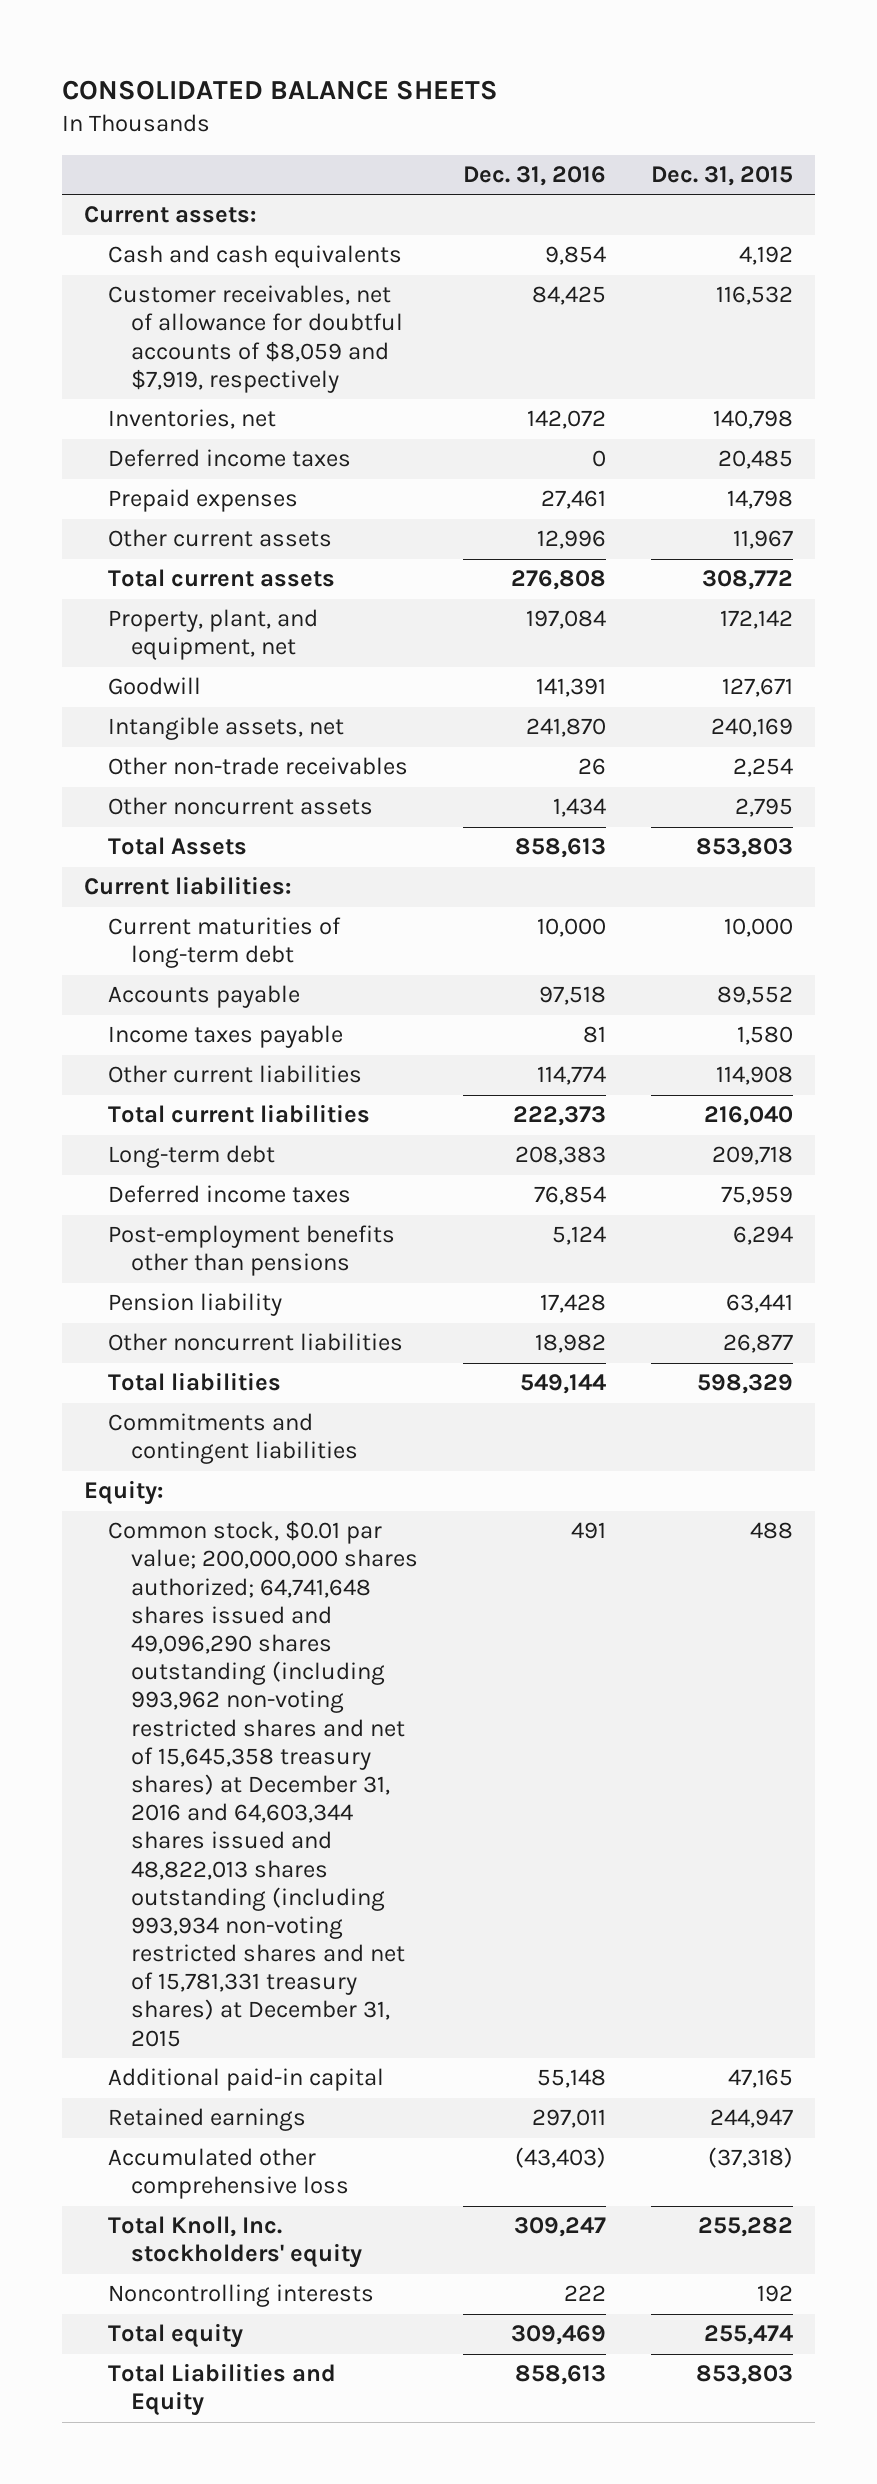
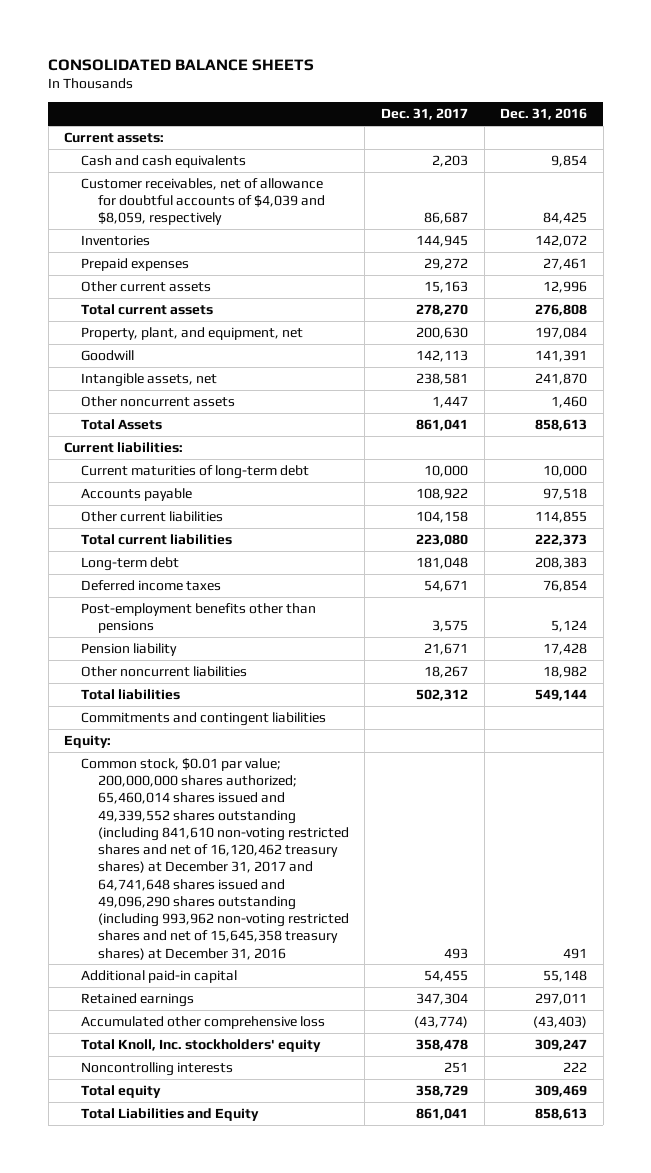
- | Dec. 31, 2016 | Dec. 31, 2015
+ | Dec. 31, 2017 | Dec. 31, 2016
- Customer receivables, net of allowance for doubtful accounts of $8,059 and $7,919, respectively | 84,425 | 116,532
- Inventories, net | 142,072 | 140,798
- Deferred income taxes | 0 | 20,485
+ Customer receivables, net of allowance for doubtful accounts of $4,039 and $8,059, respectively | 86,687 | 84,425
+ Inventories | 144,945 | 142,072
- Other non-trade receivables | 26 | 2,254
- Other noncurrent assets | 1,434 | 2,795
+ Other noncurrent assets | 1,447 | 1,460
- Income taxes payable | 81 | 1,580
- Other current liabilities | 114,774 | 114,908
+ Other current liabilities | 104,158 | 114,855
- Common stock, $0.01 par value; 200,000,000 shares authorized; 64,741,648 shares issued and 49,096,290 shares outstanding (including 993,962 non-voting restricted shares and net of 15,645,358 treasury shares) at December 31, 2016 and 64,603,344 shares issued and 48,822,013 shares outstanding (including 993,934 non-voting restricted shares and net of 15,781,331 treasury shares) at December 31, 2015 | 491 | 488
+ Common stock, $0.01 par value; 200,000,000 shares authorized; 65,460,014 shares issued and 49,339,552 shares outstanding (including 841,610 non-voting restricted shares and net of 16,120,462 treasury shares) at December 31, 2017 and 64,741,648 shares issued and 49,096,290 shares outstanding (including 993,962 non-voting restricted shares and net of 15,645,358 treasury shares) at December 31, 2016 | 493 | 491

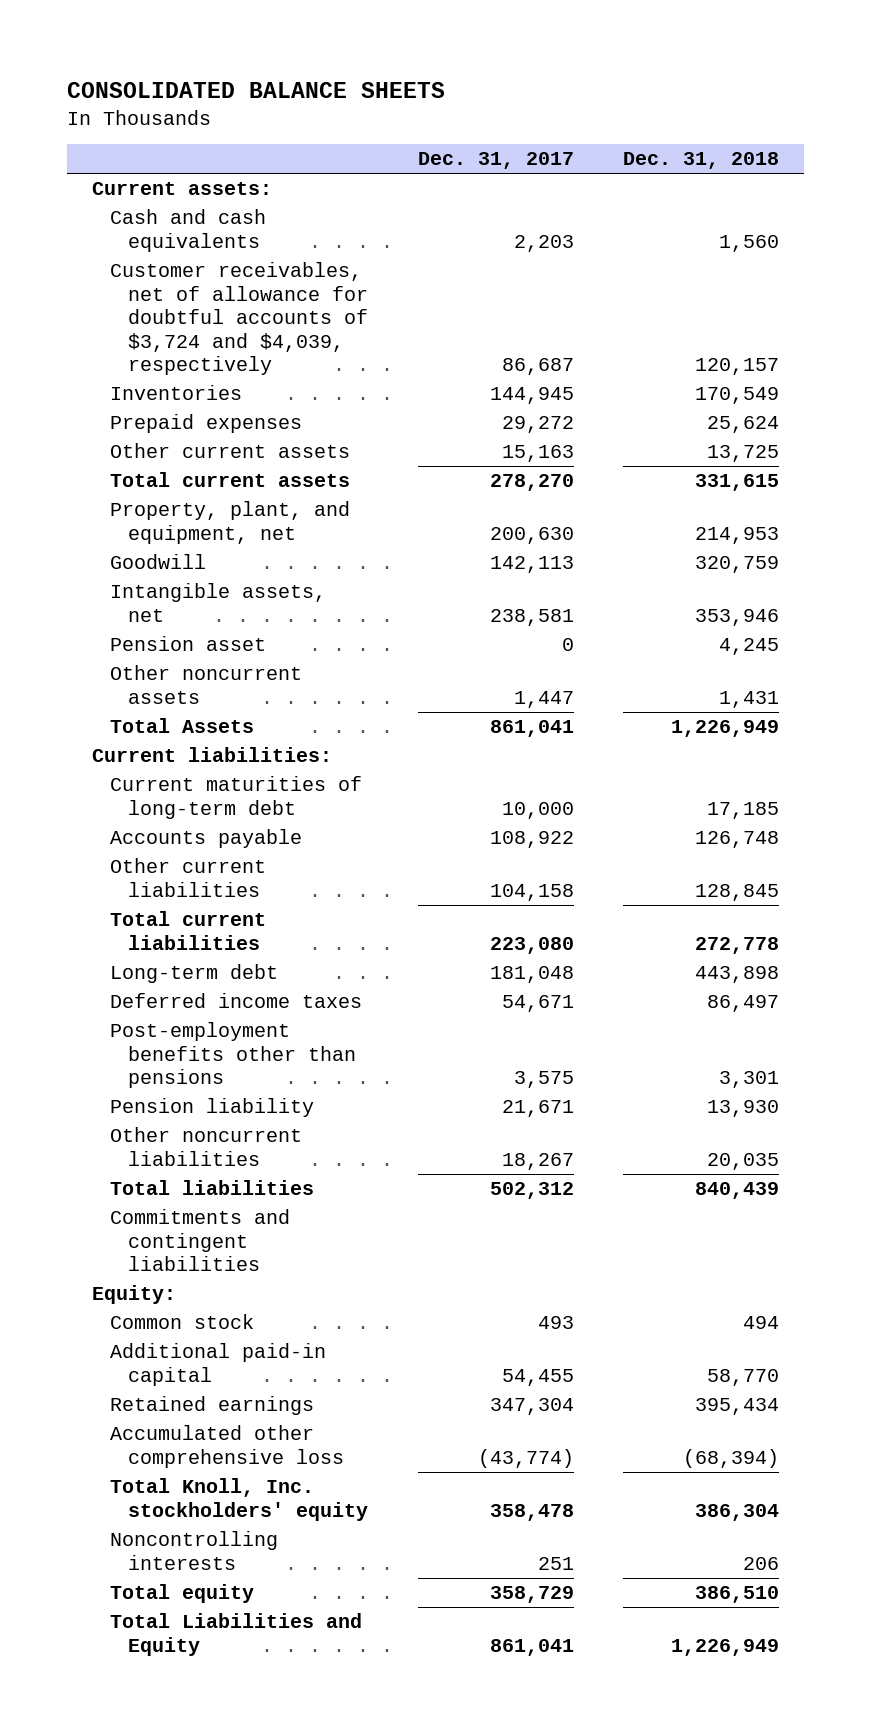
- | Dec. 31, 2017 | Dec. 31, 2016
+ | Dec. 31, 2017 | Dec. 31, 2018
- Customer receivables, net of allowance for doubtful accounts of $4,039 and $8,059, respectively | 86,687 | 84,425
+ Customer receivables, net of allowance for doubtful accounts of $3,724 and $4,039, respectively | 86,687 | 120,157
+ Pension asset | 0 | 4,245
- Common stock, $0.01 par value; 200,000,000 shares authorized; 65,460,014 shares issued and 49,339,552 shares outstanding (including 841,610 non-voting restricted shares and net of 16,120,462 treasury shares) at December 31, 2017 and 64,741,648 shares issued and 49,096,290 shares outstanding (including 993,962 non-voting restricted shares and net of 15,645,358 treasury shares) at December 31, 2016 | 493 | 491
+ Common stock | 493 | 494

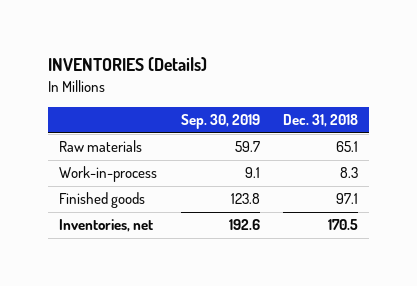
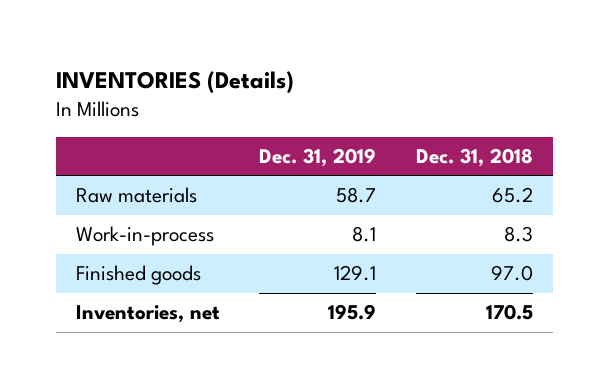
- | Sep. 30, 2019 | Dec. 31, 2018
+ | Dec. 31, 2019 | Dec. 31, 2018
- Raw materials | 59.7 | 65.1
+ Raw materials | 58.7 | 65.2
- Finished goods | 123.8 | 97.1
+ Finished goods | 129.1 | 97.0

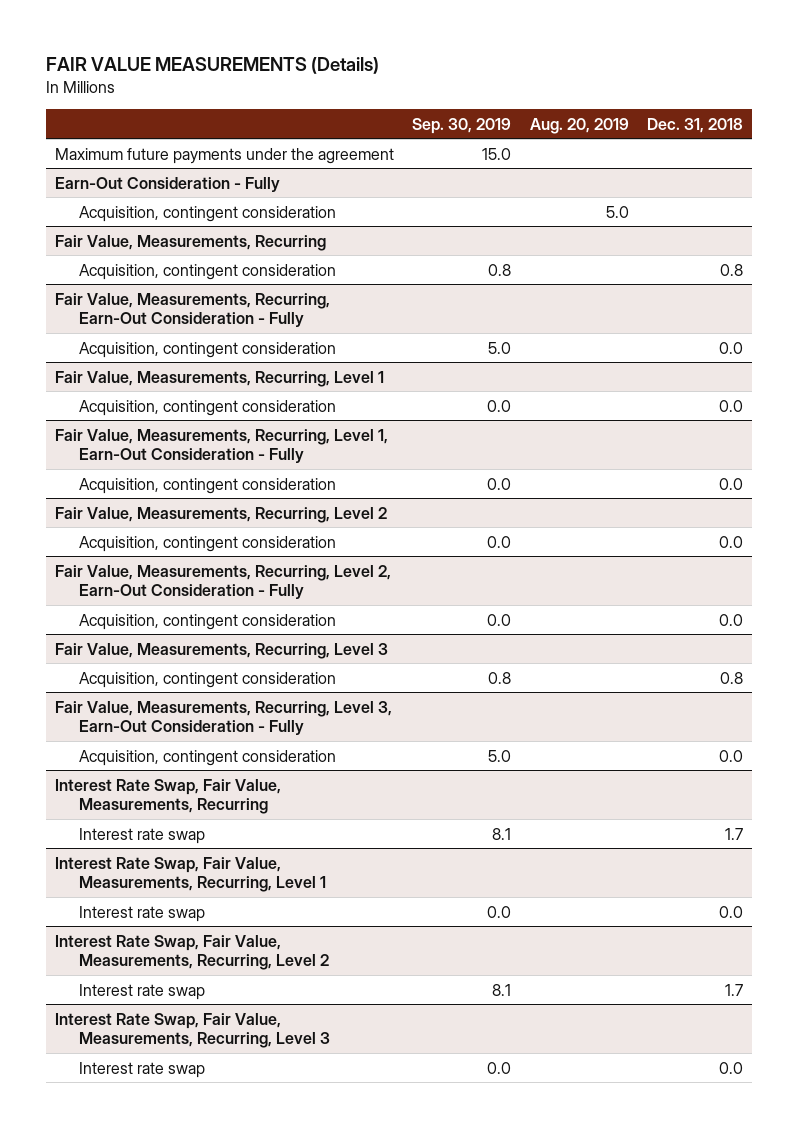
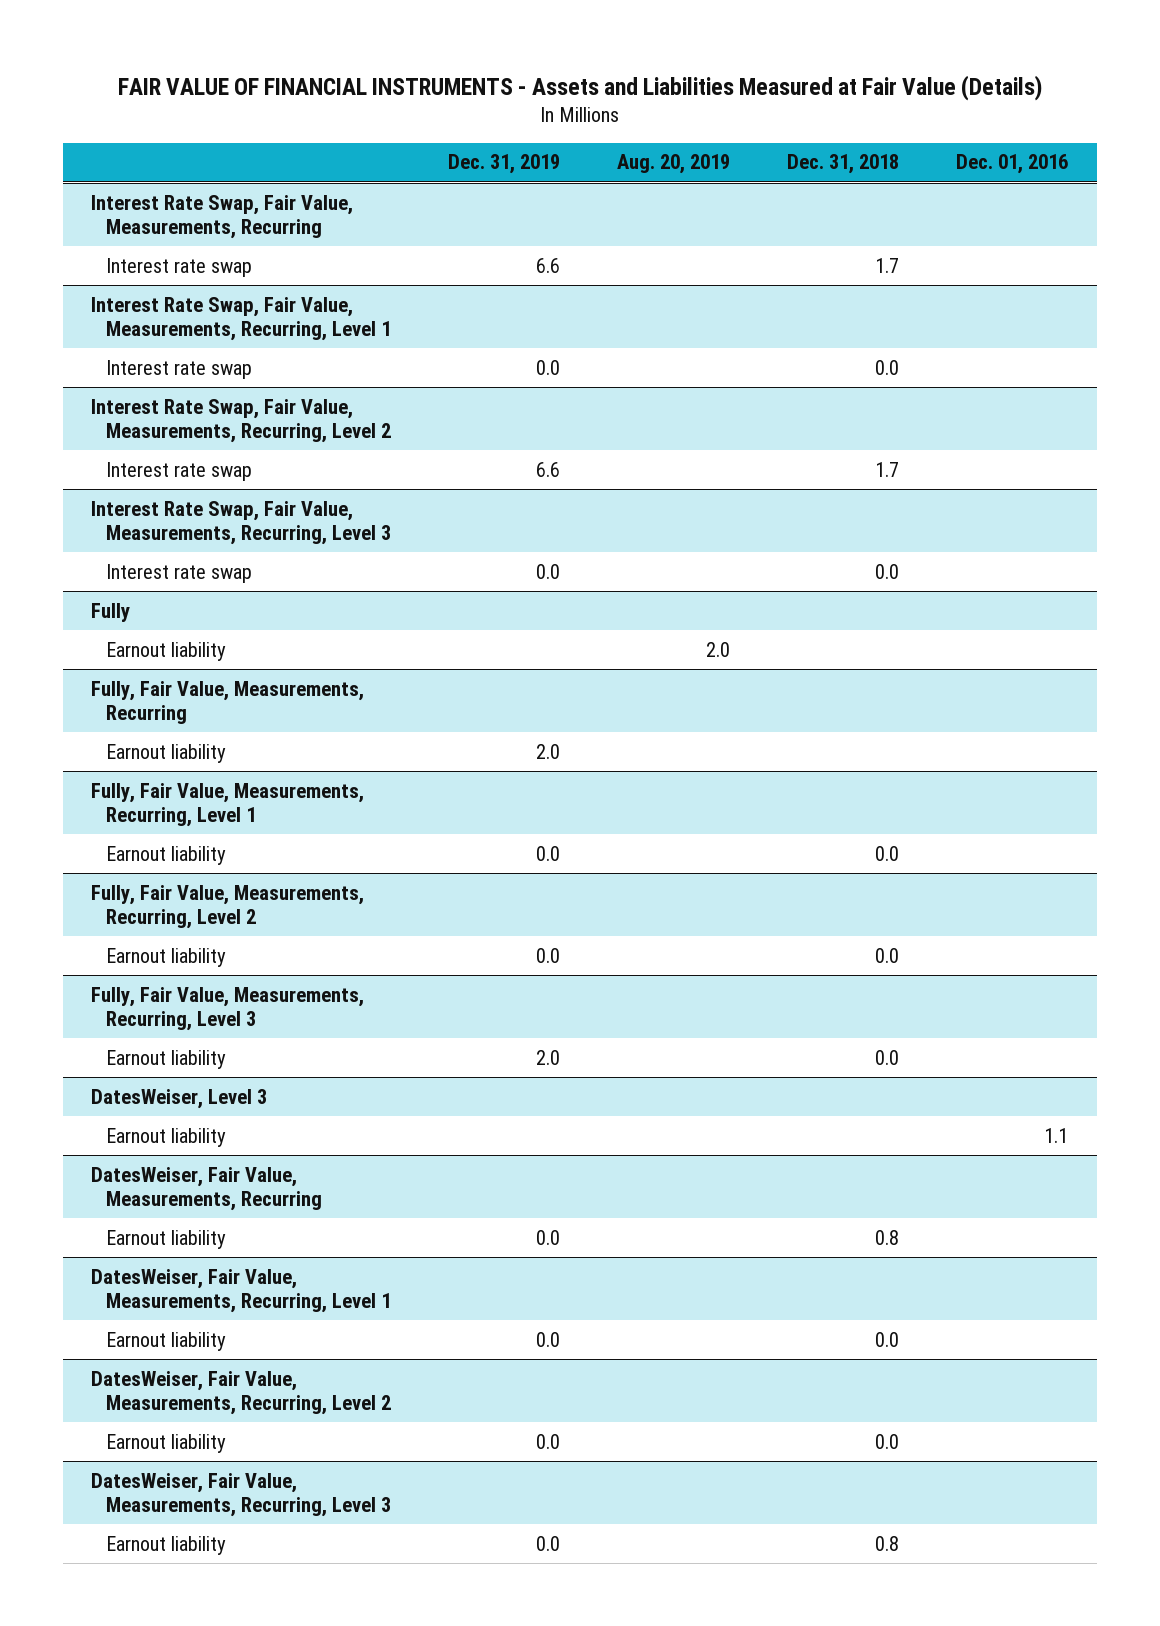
- FAIR VALUE MEASUREMENTS (Details)
+ FAIR VALUE OF FINANCIAL INSTRUMENTS - Assets and Liabilities Measured at Fair Value (Details)
- | Sep. 30, 2019 | Aug. 20, 2019 | Dec. 31, 2018
+ | Dec. 31, 2019 | Aug. 20, 2019 | Dec. 31, 2018 | Dec. 01, 2016
- Maximum future payments under the agreement | 15.0 | |
- Earn-Out Consideration - Fully
- Acquisition, contingent consideration | | 5.0 |
- Fair Value, Measurements, Recurring
- Acquisition, contingent consideration | 0.8 | | 0.8
- Fair Value, Measurements, Recurring, Earn-Out Consideration - Fully
- Acquisition, contingent consideration | 5.0 | | 0.0
- Fair Value, Measurements, Recurring, Level 1
- Acquisition, contingent consideration | 0.0 | | 0.0
- Fair Value, Measurements, Recurring, Level 1, Earn-Out Consideration - Fully
- Acquisition, contingent consideration | 0.0 | | 0.0
- Fair Value, Measurements, Recurring, Level 2
- Acquisition, contingent consideration | 0.0 | | 0.0
- Fair Value, Measurements, Recurring, Level 2, Earn-Out Consideration - Fully
- Acquisition, contingent consideration | 0.0 | | 0.0
- Fair Value, Measurements, Recurring, Level 3
- Acquisition, contingent consideration | 0.8 | | 0.8
- Fair Value, Measurements, Recurring, Level 3, Earn-Out Consideration - Fully
- Acquisition, contingent consideration | 5.0 | | 0.0
+ Fully
+ Earnout liability | | 2.0 | |
+ Fully, Fair Value, Measurements, Recurring
+ Earnout liability | 2.0 | | |
+ Fully, Fair Value, Measurements, Recurring, Level 1
+ Earnout liability | 0.0 | | 0.0 |
+ Fully, Fair Value, Measurements, Recurring, Level 2
+ Earnout liability | 0.0 | | 0.0 |
+ Fully, Fair Value, Measurements, Recurring, Level 3
+ Earnout liability | 2.0 | | 0.0 |
+ DatesWeiser, Level 3
+ Earnout liability | | | | 1.1
+ DatesWeiser, Fair Value, Measurements, Recurring
+ Earnout liability | 0.0 | | 0.8 |
+ DatesWeiser, Fair Value, Measurements, Recurring, Level 1
+ Earnout liability | 0.0 | | 0.0 |
+ DatesWeiser, Fair Value, Measurements, Recurring, Level 2
+ Earnout liability | 0.0 | | 0.0 |
+ DatesWeiser, Fair Value, Measurements, Recurring, Level 3
+ Earnout liability | 0.0 | | 0.8 |

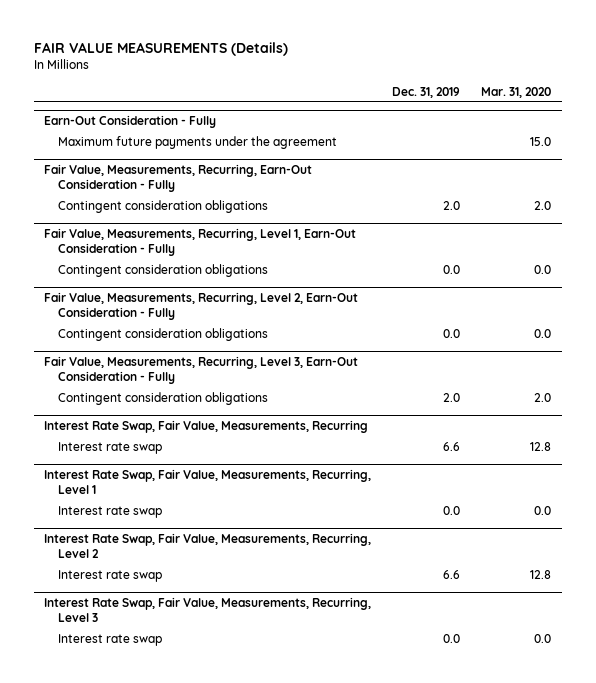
- FAIR VALUE OF FINANCIAL INSTRUMENTS - Assets and Liabilities Measured at Fair Value (Details)
+ FAIR VALUE MEASUREMENTS (Details)
- | Dec. 31, 2019 | Aug. 20, 2019 | Dec. 31, 2018 | Dec. 01, 2016
+ | Dec. 31, 2019 | Mar. 31, 2020
+ Earn-Out Consideration - Fully
+ Maximum future payments under the agreement | | 15.0
+ Fair Value, Measurements, Recurring, Earn-Out Consideration - Fully
+ Contingent consideration obligations | 2.0 | 2.0
+ Fair Value, Measurements, Recurring, Level 1, Earn-Out Consideration - Fully
+ Contingent consideration obligations | 0.0 | 0.0
+ Fair Value, Measurements, Recurring, Level 2, Earn-Out Consideration - Fully
+ Contingent consideration obligations | 0.0 | 0.0
+ Fair Value, Measurements, Recurring, Level 3, Earn-Out Consideration - Fully
+ Contingent consideration obligations | 2.0 | 2.0
- Fully
- Earnout liability | | 2.0 | |
- Fully, Fair Value, Measurements, Recurring
- Earnout liability | 2.0 | | |
- Fully, Fair Value, Measurements, Recurring, Level 1
- Earnout liability | 0.0 | | 0.0 |
- Fully, Fair Value, Measurements, Recurring, Level 2
- Earnout liability | 0.0 | | 0.0 |
- Fully, Fair Value, Measurements, Recurring, Level 3
- Earnout liability | 2.0 | | 0.0 |
- DatesWeiser, Level 3
- Earnout liability | | | | 1.1
- DatesWeiser, Fair Value, Measurements, Recurring
- Earnout liability | 0.0 | | 0.8 |
- DatesWeiser, Fair Value, Measurements, Recurring, Level 1
- Earnout liability | 0.0 | | 0.0 |
- DatesWeiser, Fair Value, Measurements, Recurring, Level 2
- Earnout liability | 0.0 | | 0.0 |
- DatesWeiser, Fair Value, Measurements, Recurring, Level 3
- Earnout liability | 0.0 | | 0.8 |

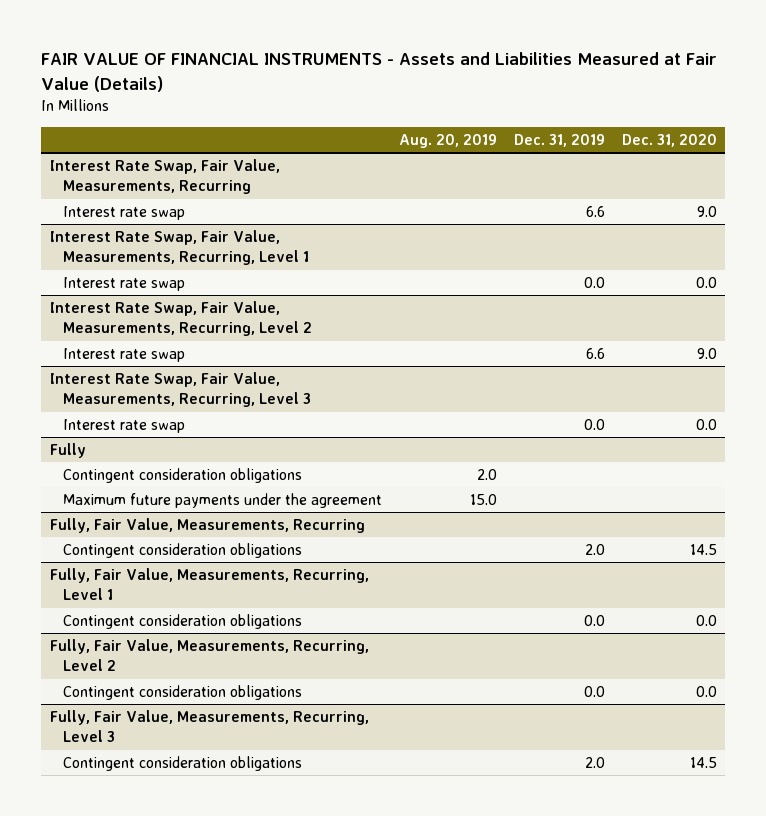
- FAIR VALUE MEASUREMENTS (Details)
+ FAIR VALUE OF FINANCIAL INSTRUMENTS - Assets and Liabilities Measured at Fair Value (Details)
- | Dec. 31, 2019 | Mar. 31, 2020
+ | Aug. 20, 2019 | Dec. 31, 2019 | Dec. 31, 2020
- Earn-Out Consideration - Fully
- Maximum future payments under the agreement | | 15.0
- Fair Value, Measurements, Recurring, Earn-Out Consideration - Fully
- Contingent consideration obligations | 2.0 | 2.0
- Fair Value, Measurements, Recurring, Level 1, Earn-Out Consideration - Fully
- Contingent consideration obligations | 0.0 | 0.0
- Fair Value, Measurements, Recurring, Level 2, Earn-Out Consideration - Fully
- Contingent consideration obligations | 0.0 | 0.0
- Fair Value, Measurements, Recurring, Level 3, Earn-Out Consideration - Fully
- Contingent consideration obligations | 2.0 | 2.0
+ Fully
+ Contingent consideration obligations | 2.0 | |
+ Maximum future payments under the agreement | 15.0 | |
+ Fully, Fair Value, Measurements, Recurring
+ Contingent consideration obligations | | 2.0 | 14.5
+ Fully, Fair Value, Measurements, Recurring, Level 1
+ Contingent consideration obligations | | 0.0 | 0.0
+ Fully, Fair Value, Measurements, Recurring, Level 2
+ Contingent consideration obligations | | 0.0 | 0.0
+ Fully, Fair Value, Measurements, Recurring, Level 3
+ Contingent consideration obligations | | 2.0 | 14.5

